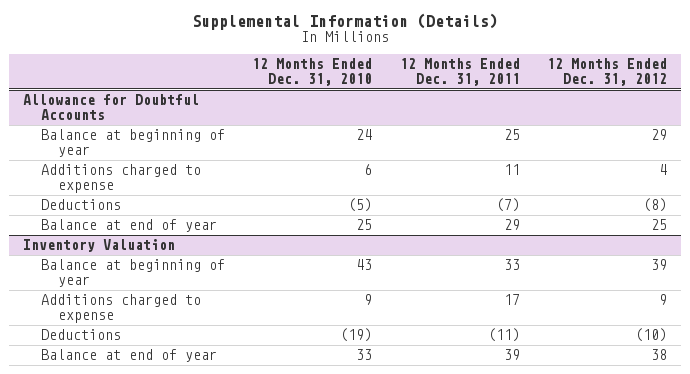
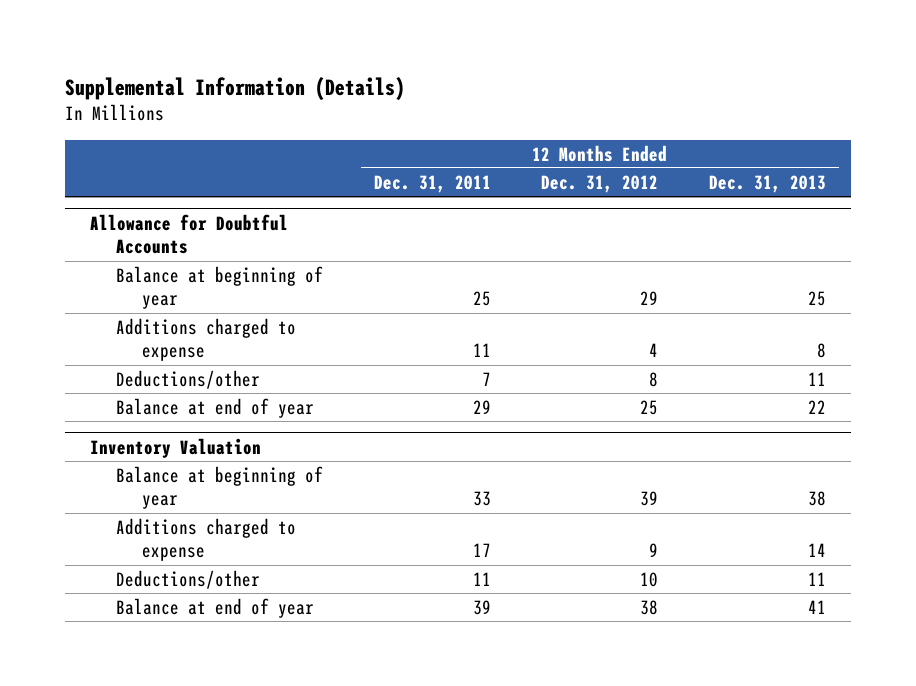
- | 12 Months Ended Dec. 31, 2010 | 12 Months Ended Dec. 31, 2011 | 12 Months Ended Dec. 31, 2012
+ | 12 Months Ended Dec. 31, 2011 | 12 Months Ended Dec. 31, 2012 | 12 Months Ended Dec. 31, 2013
@ Allowance for Doubtful Accounts
- Deductions | (5) | (7) | (8)
+ Deductions/other | 7 | 8 | 11
@ Inventory Valuation
- Deductions | (19) | (11) | (10)
+ Deductions/other | 11 | 10 | 11

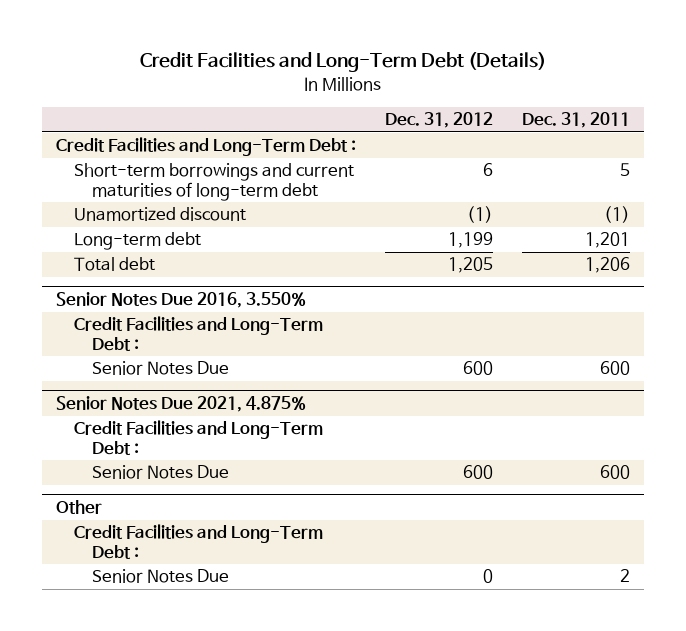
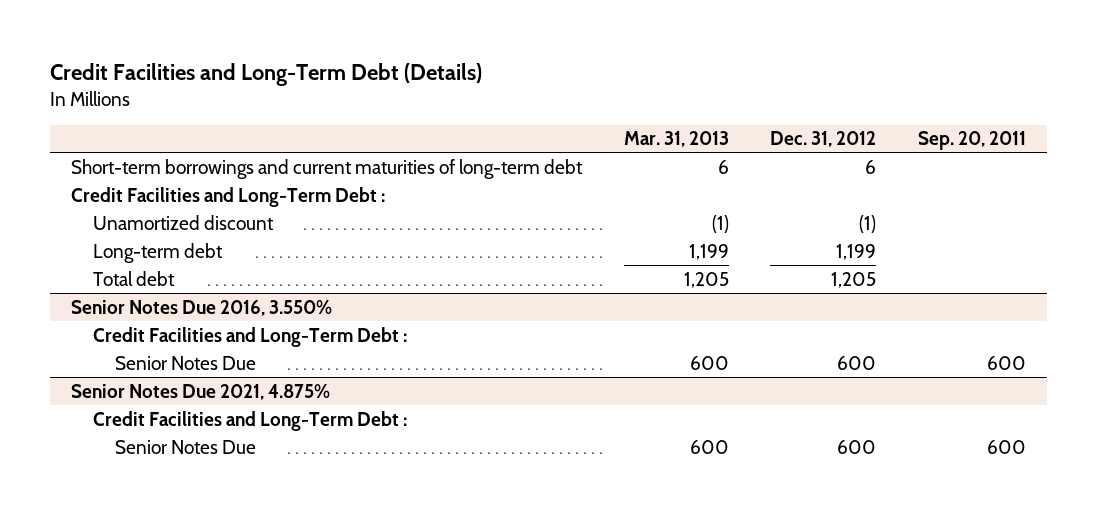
- | Dec. 31, 2012 | Dec. 31, 2011
+ | Mar. 31, 2013 | Dec. 31, 2012 | Sep. 20, 2011
moved down: Credit Facilities and Long-Term Debt :
- Other
- Credit Facilities and Long-Term Debt :
- Senior Notes Due | 0 | 2

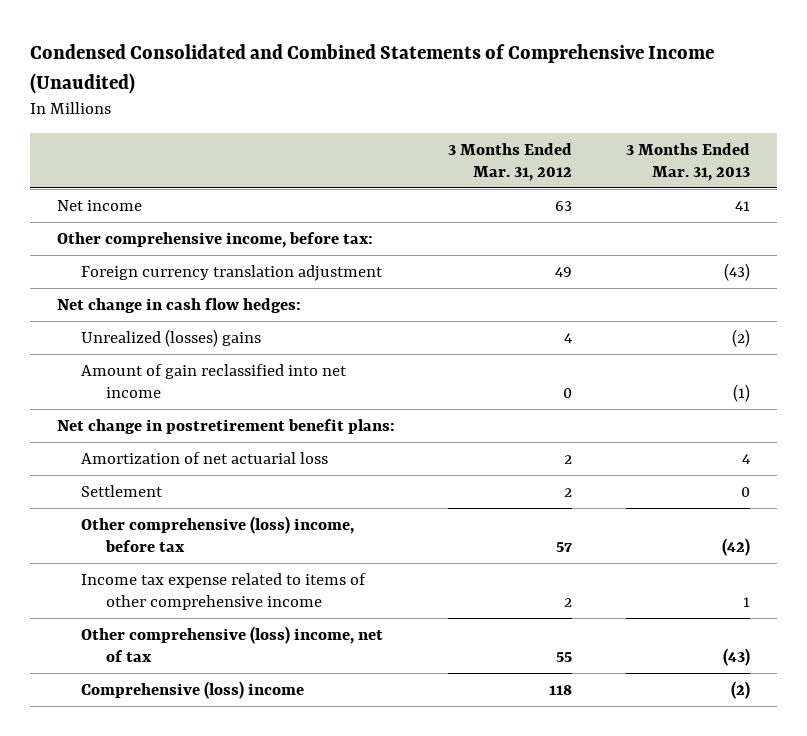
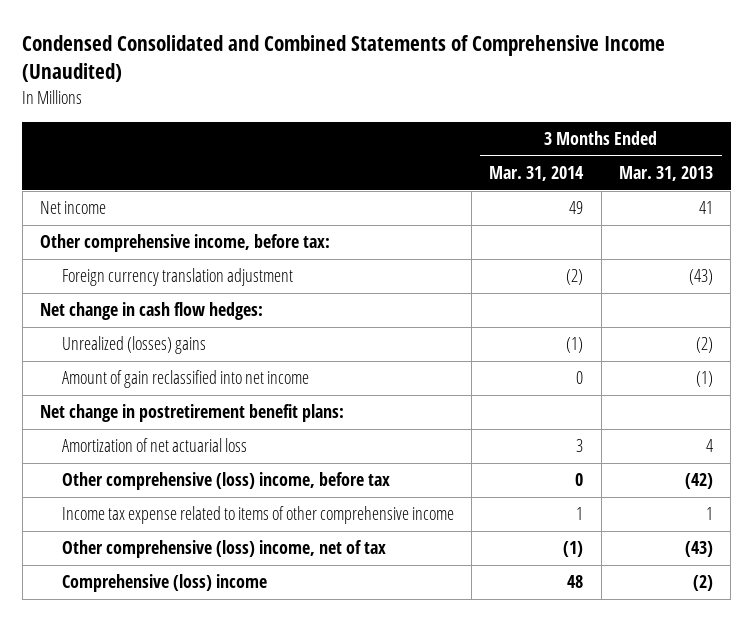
- | 3 Months Ended Mar. 31, 2012 | 3 Months Ended Mar. 31, 2013
+ | 3 Months Ended Mar. 31, 2014 | 3 Months Ended Mar. 31, 2013
- Settlement | 2 | 0

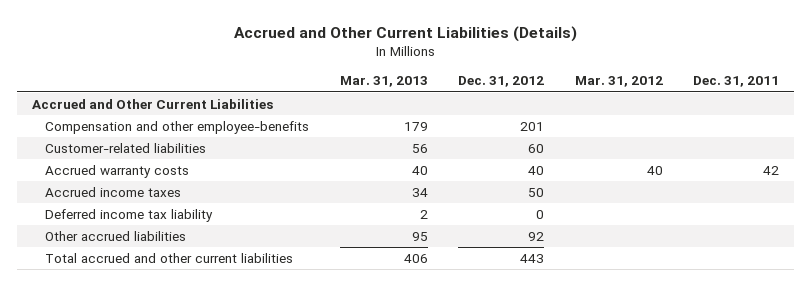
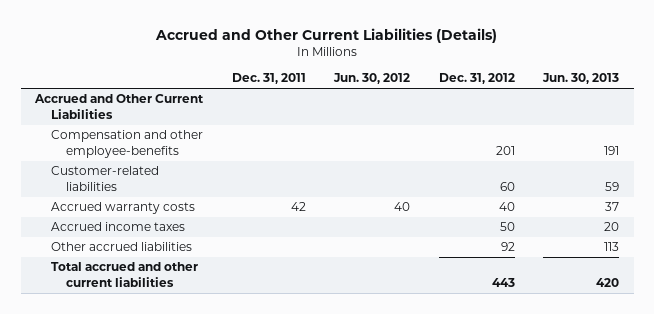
- | Mar. 31, 2013 | Dec. 31, 2012 | Mar. 31, 2012 | Dec. 31, 2011
+ | Dec. 31, 2011 | Jun. 30, 2012 | Dec. 31, 2012 | Jun. 30, 2013
- Deferred income tax liability | 2 | 0 | |

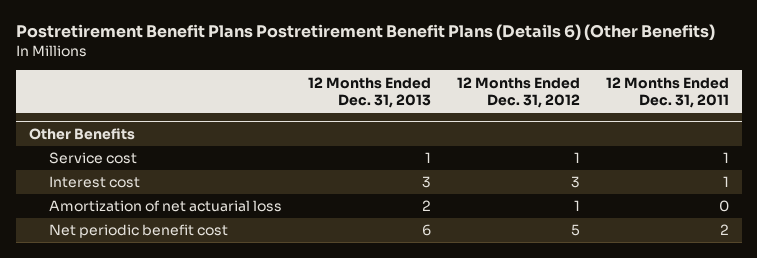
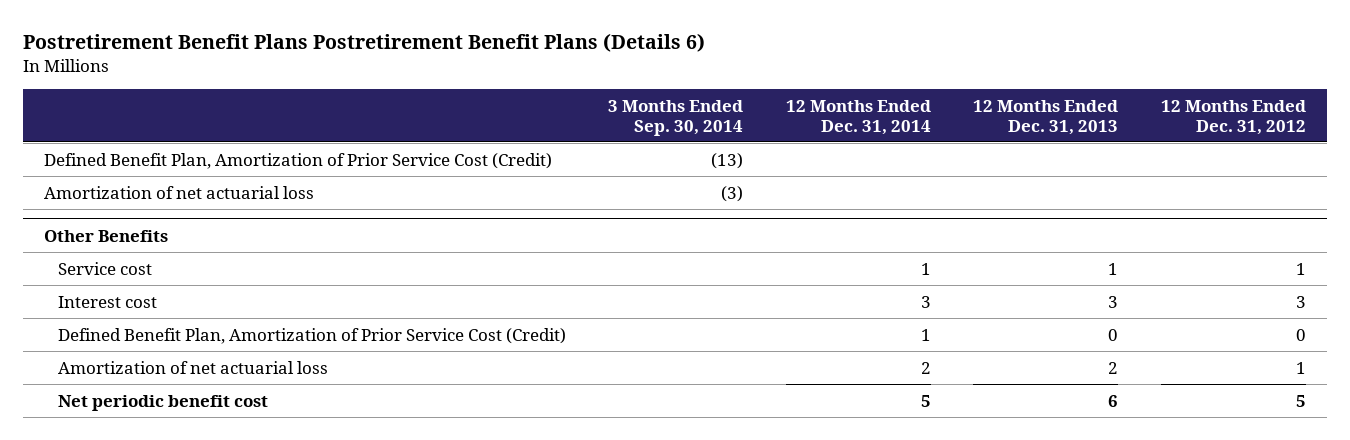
- Postretirement Benefit Plans Postretirement Benefit Plans (Details 6) (Other Benefits)
+ Postretirement Benefit Plans Postretirement Benefit Plans (Details 6)
- | 12 Months Ended Dec. 31, 2013 | 12 Months Ended Dec. 31, 2012 | 12 Months Ended Dec. 31, 2011
+ | 3 Months Ended Sep. 30, 2014 | 12 Months Ended Dec. 31, 2014 | 12 Months Ended Dec. 31, 2013 | 12 Months Ended Dec. 31, 2012
+ Defined Benefit Plan, Amortization of Prior Service Cost (Credit) | (13) | | |
+ Amortization of net actuarial loss | (3) | | |
@ Other Benefits
+ Defined Benefit Plan, Amortization of Prior Service Cost (Credit) | | 1 | 0 | 0

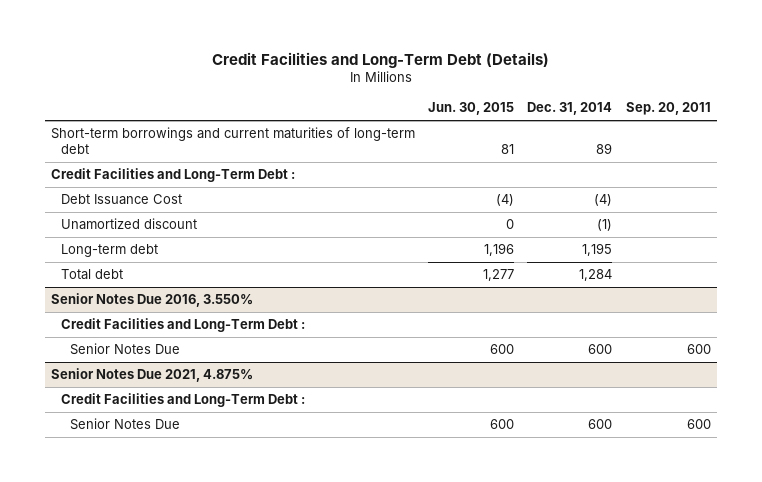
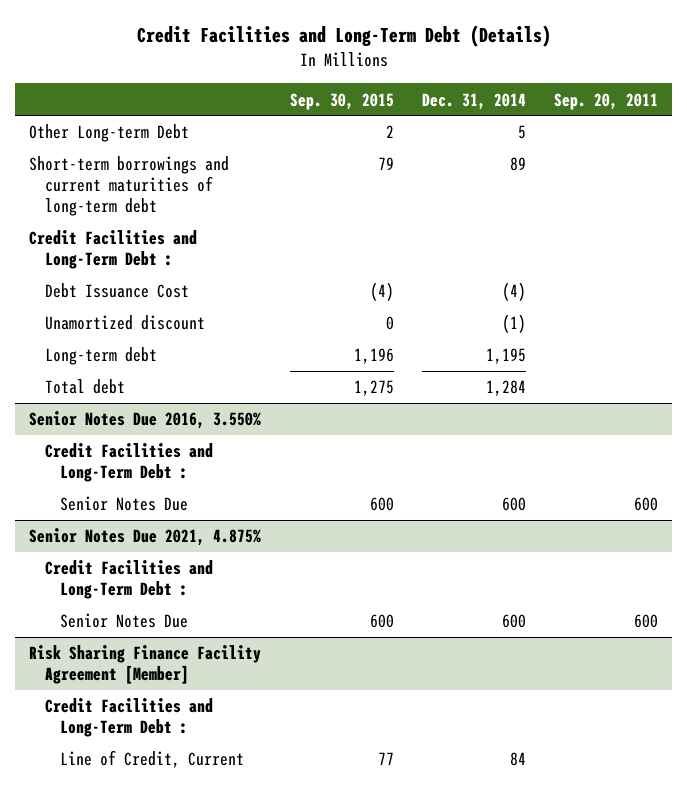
- | Jun. 30, 2015 | Dec. 31, 2014 | Sep. 20, 2011
+ | Sep. 30, 2015 | Dec. 31, 2014 | Sep. 20, 2011
+ Other Long-term Debt | 2 | 5 |
+ Risk Sharing Finance Facility Agreement [Member]
+ Credit Facilities and Long-Term Debt :
+ Line of Credit, Current | 77 | 84 |

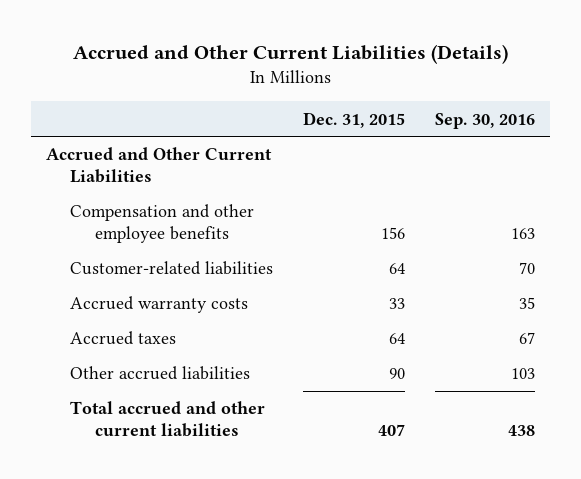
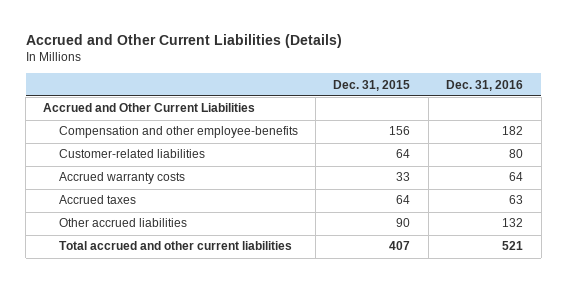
- | Dec. 31, 2015 | Sep. 30, 2016
+ | Dec. 31, 2015 | Dec. 31, 2016
- Compensation and other employee benefits | 156 | 163
+ Compensation and other employee-benefits | 156 | 182

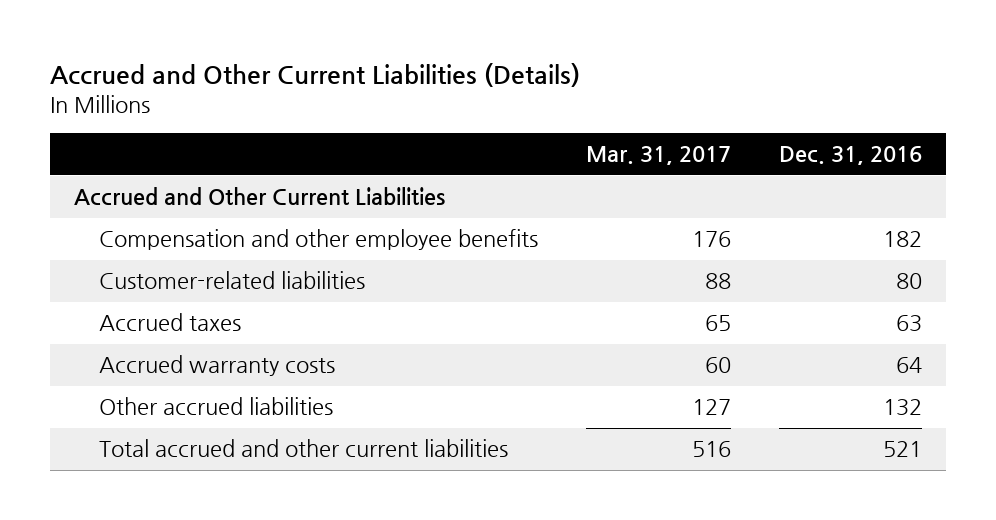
- | Dec. 31, 2015 | Dec. 31, 2016
+ | Mar. 31, 2017 | Dec. 31, 2016
- Compensation and other employee-benefits | 156 | 182
+ Compensation and other employee benefits | 176 | 182
moved down: Accrued warranty costs | 60 | 64

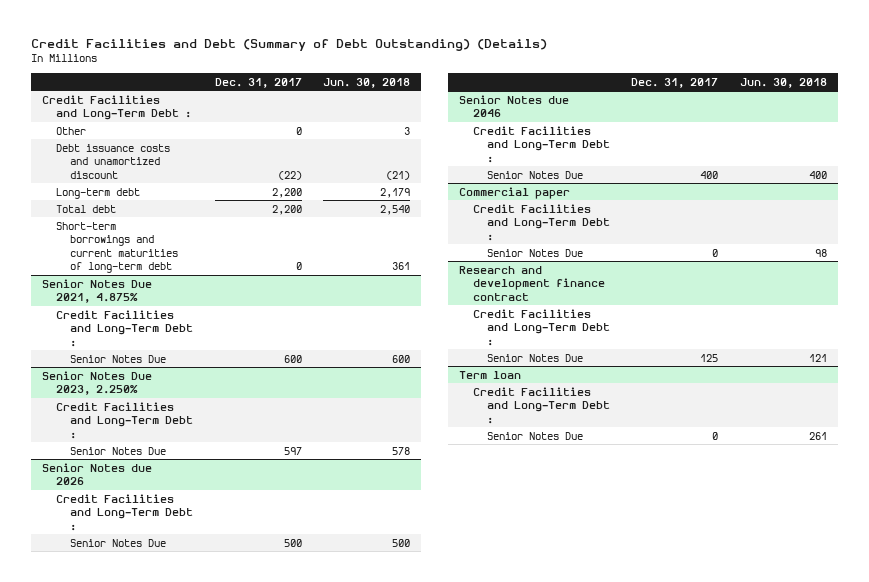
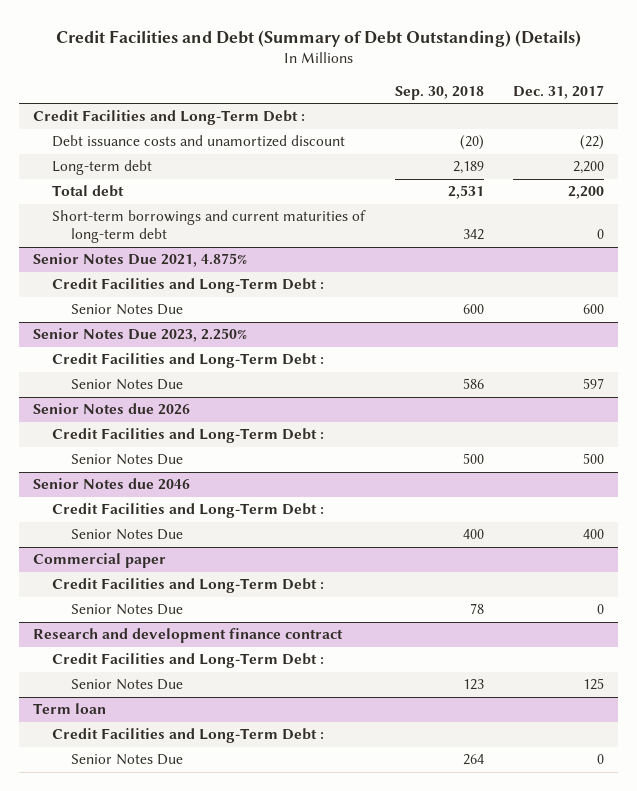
- | Dec. 31, 2017 | Jun. 30, 2018
+ | Sep. 30, 2018 | Dec. 31, 2017
- Other | 0 | 3

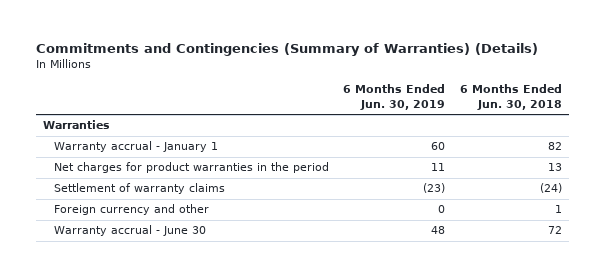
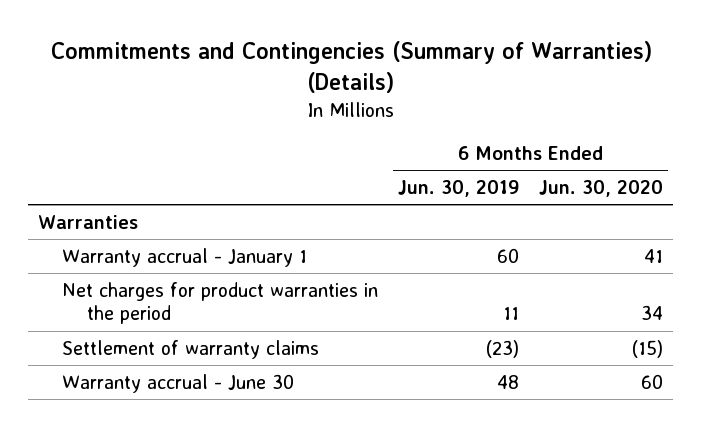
- | 6 Months Ended Jun. 30, 2019 | 6 Months Ended Jun. 30, 2018
+ | 6 Months Ended Jun. 30, 2019 | 6 Months Ended Jun. 30, 2020
- Foreign currency and other | 0 | 1

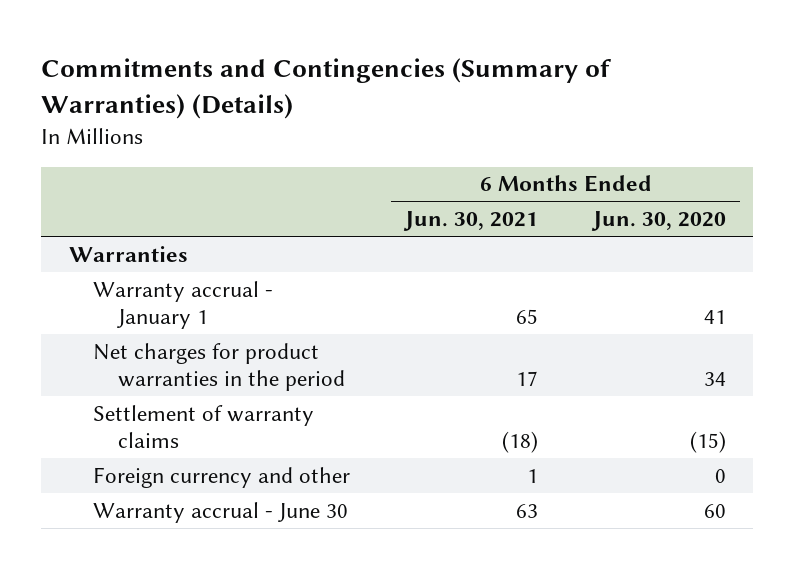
- | 6 Months Ended Jun. 30, 2019 | 6 Months Ended Jun. 30, 2020
+ | 6 Months Ended Jun. 30, 2021 | 6 Months Ended Jun. 30, 2020
+ Foreign currency and other | 1 | 0

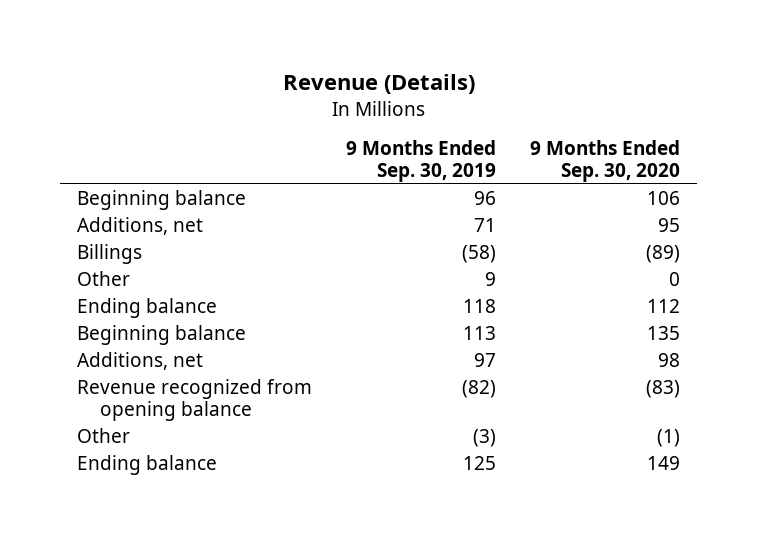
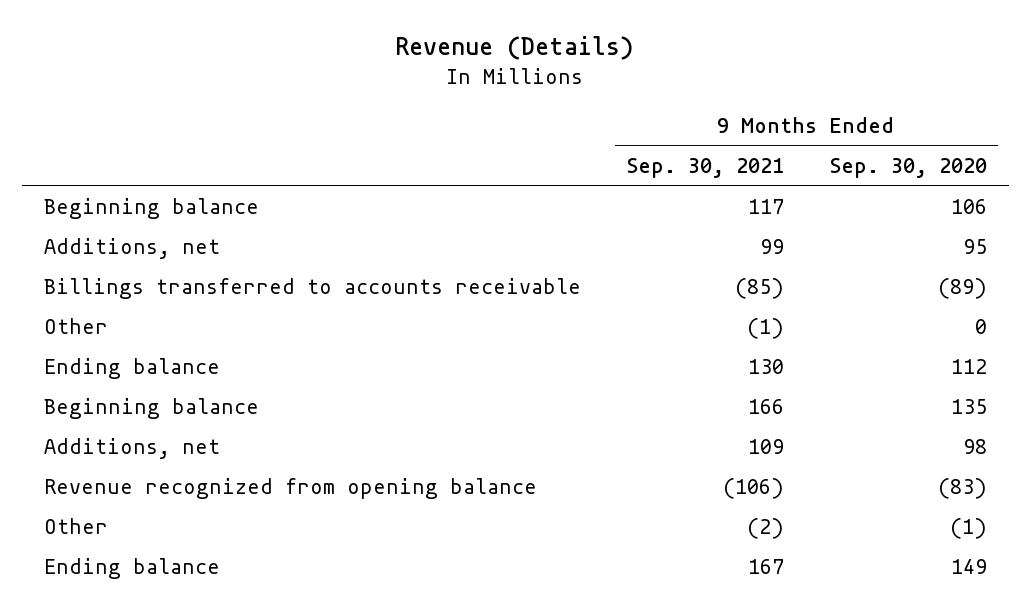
- | 9 Months Ended Sep. 30, 2019 | 9 Months Ended Sep. 30, 2020
+ | 9 Months Ended Sep. 30, 2021 | 9 Months Ended Sep. 30, 2020
- Billings | (58) | (89)
+ Billings transferred to accounts receivable | (85) | (89)

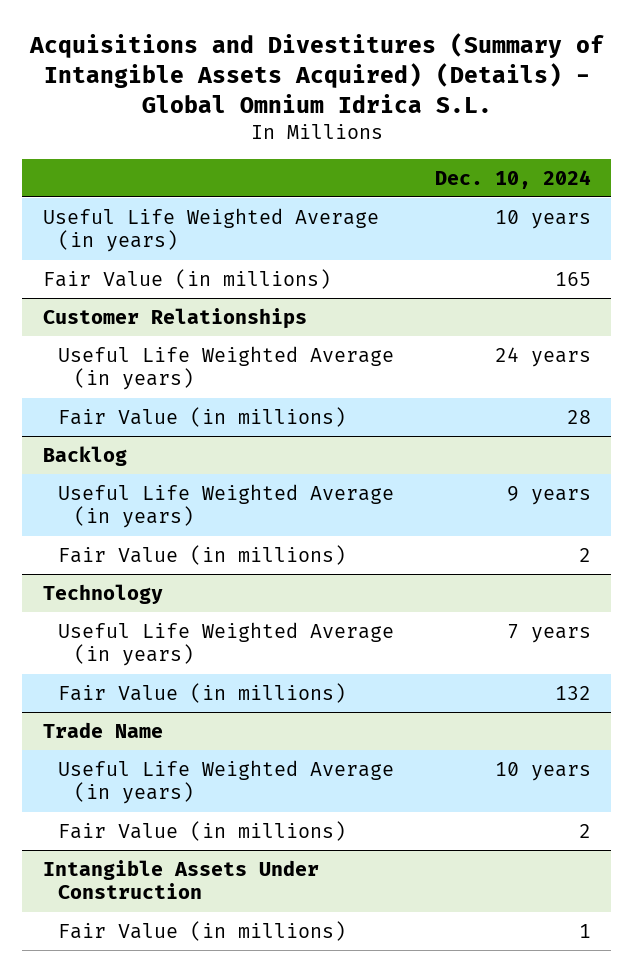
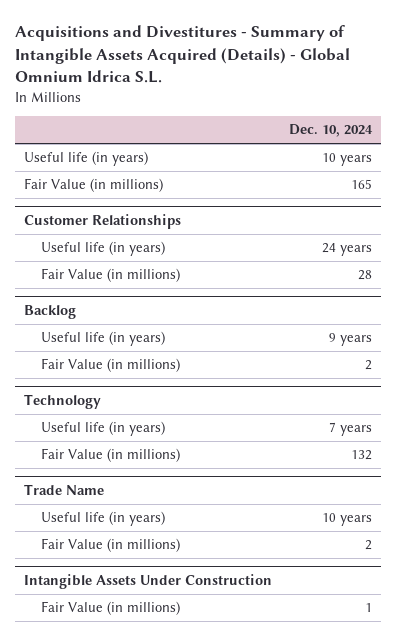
- Acquisitions and Divestitures (Summary of Intangible Assets Acquired) (Details) - Global Omnium Idrica S.L.
+ Acquisitions and Divestitures - Summary of Intangible Assets Acquired (Details) - Global Omnium Idrica S.L.
- Useful Life Weighted Average (in years) | 10 years
+ Useful life (in years) | 10 years
@ Customer Relationships
- Useful Life Weighted Average (in years) | 24 years
+ Useful life (in years) | 24 years
@ Backlog
- Useful Life Weighted Average (in years) | 9 years
+ Useful life (in years) | 9 years
@ Technology
- Useful Life Weighted Average (in years) | 7 years
+ Useful life (in years) | 7 years
@ Trade Name
- Useful Life Weighted Average (in years) | 10 years
+ Useful life (in years) | 10 years

